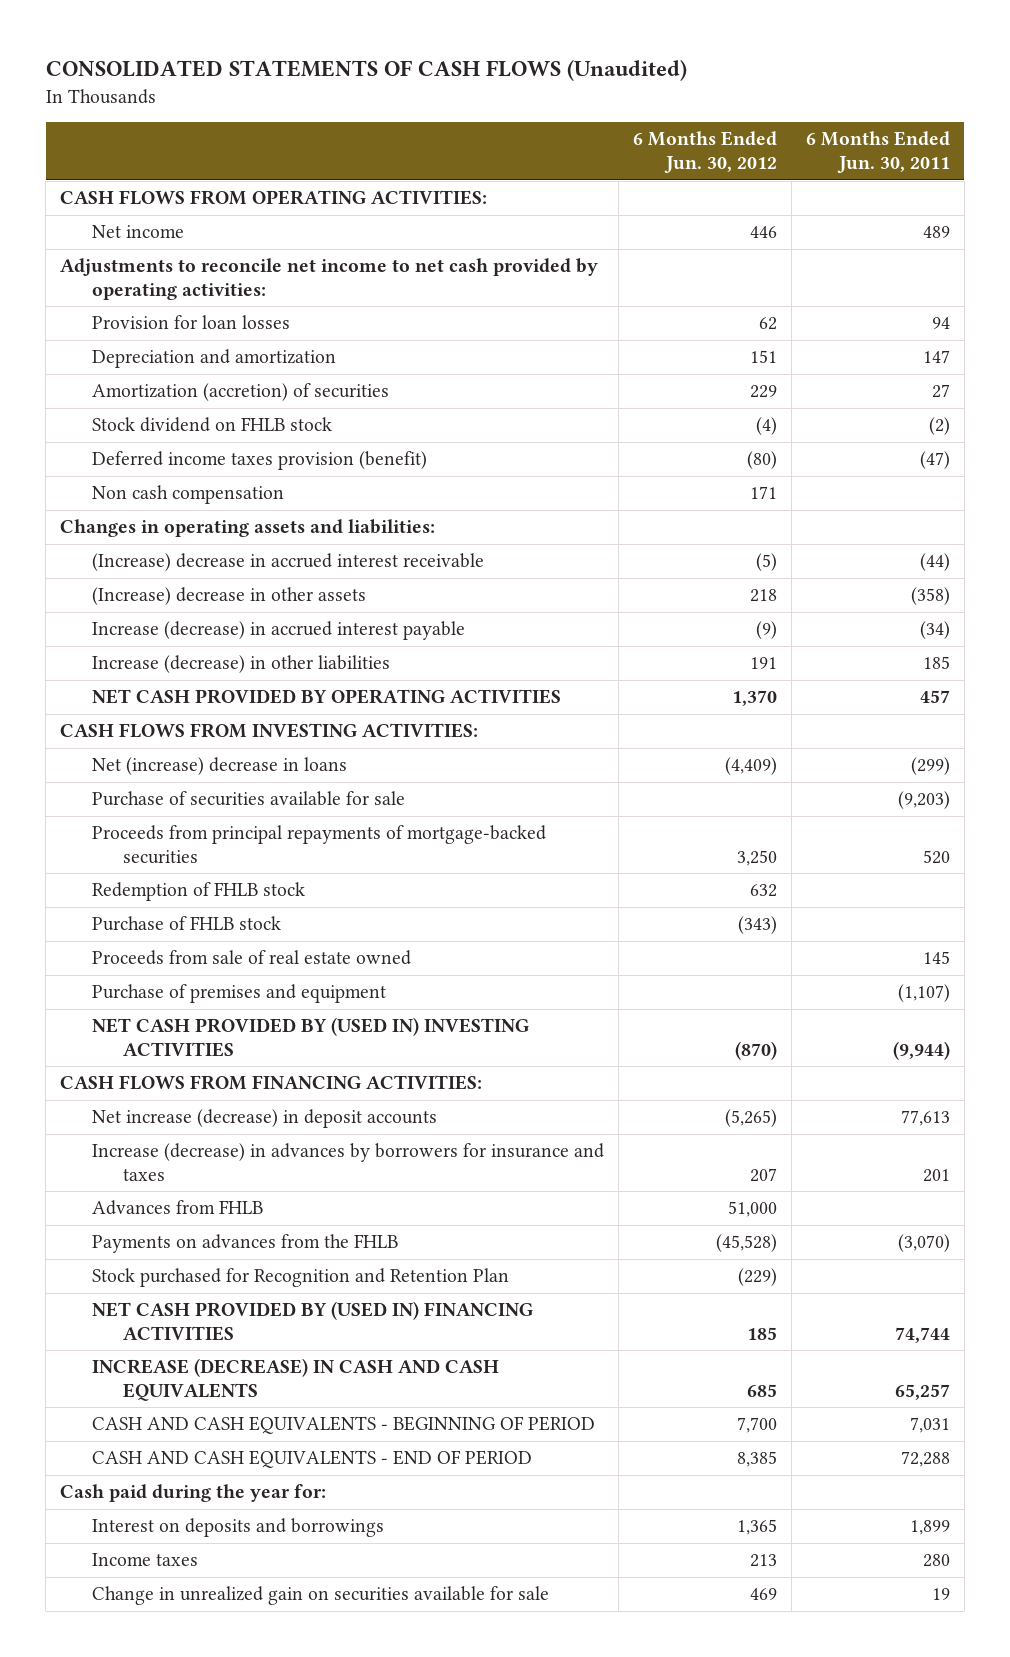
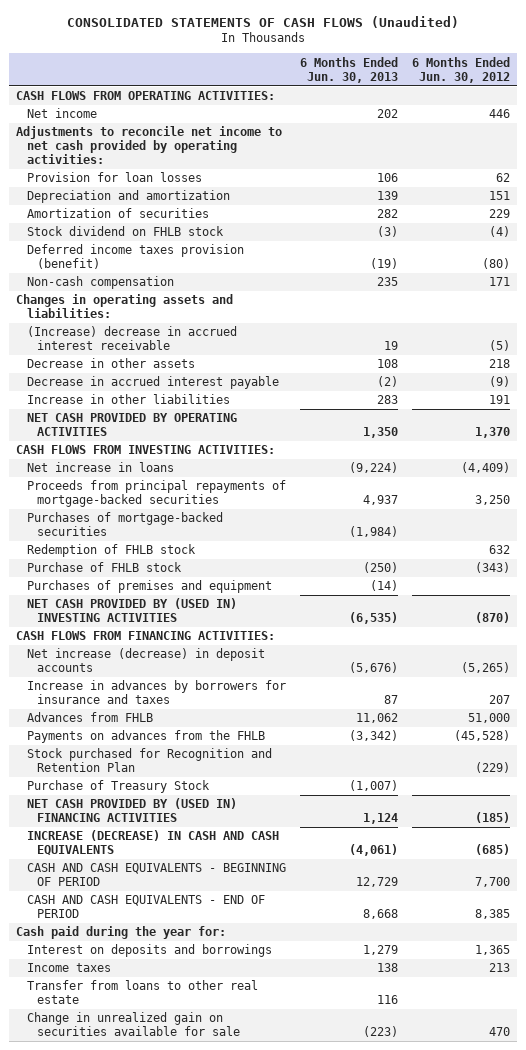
- | 6 Months Ended Jun. 30, 2012 | 6 Months Ended Jun. 30, 2011
+ | 6 Months Ended Jun. 30, 2013 | 6 Months Ended Jun. 30, 2012
- Amortization (accretion) of securities | 229 | 27
+ Amortization of securities | 282 | 229
- Non cash compensation | 171 |
+ Non-cash compensation | 235 | 171
- (Increase) decrease in other assets | 218 | (358)
- Increase (decrease) in accrued interest payable | (9) | (34)
- Increase (decrease) in other liabilities | 191 | 185
+ Decrease in other assets | 108 | 218
+ Decrease in accrued interest payable | (2) | (9)
+ Increase in other liabilities | 283 | 191
- Net (increase) decrease in loans | (4,409) | (299)
- Purchase of securities available for sale | | (9,203)
+ Net increase in loans | (9,224) | (4,409)
+ Purchases of mortgage-backed securities | (1,984) |
- Proceeds from sale of real estate owned | | 145
- Purchase of premises and equipment | | (1,107)
+ Purchases of premises and equipment | (14) |
- Increase (decrease) in advances by borrowers for insurance and taxes | 207 | 201
+ Increase in advances by borrowers for insurance and taxes | 87 | 207
- NET CASH PROVIDED BY (USED IN) FINANCING ACTIVITIES | 185 | 74,744
- INCREASE (DECREASE) IN CASH AND CASH EQUIVALENTS | 685 | 65,257
+ Purchase of Treasury Stock | (1,007) |
+ NET CASH PROVIDED BY (USED IN) FINANCING ACTIVITIES | 1,124 | (185)
+ INCREASE (DECREASE) IN CASH AND CASH EQUIVALENTS | (4,061) | (685)
- Change in unrealized gain on securities available for sale | 469 | 19
+ Transfer from loans to other real estate | 116 |
+ Change in unrealized gain on securities available for sale | (223) | 470

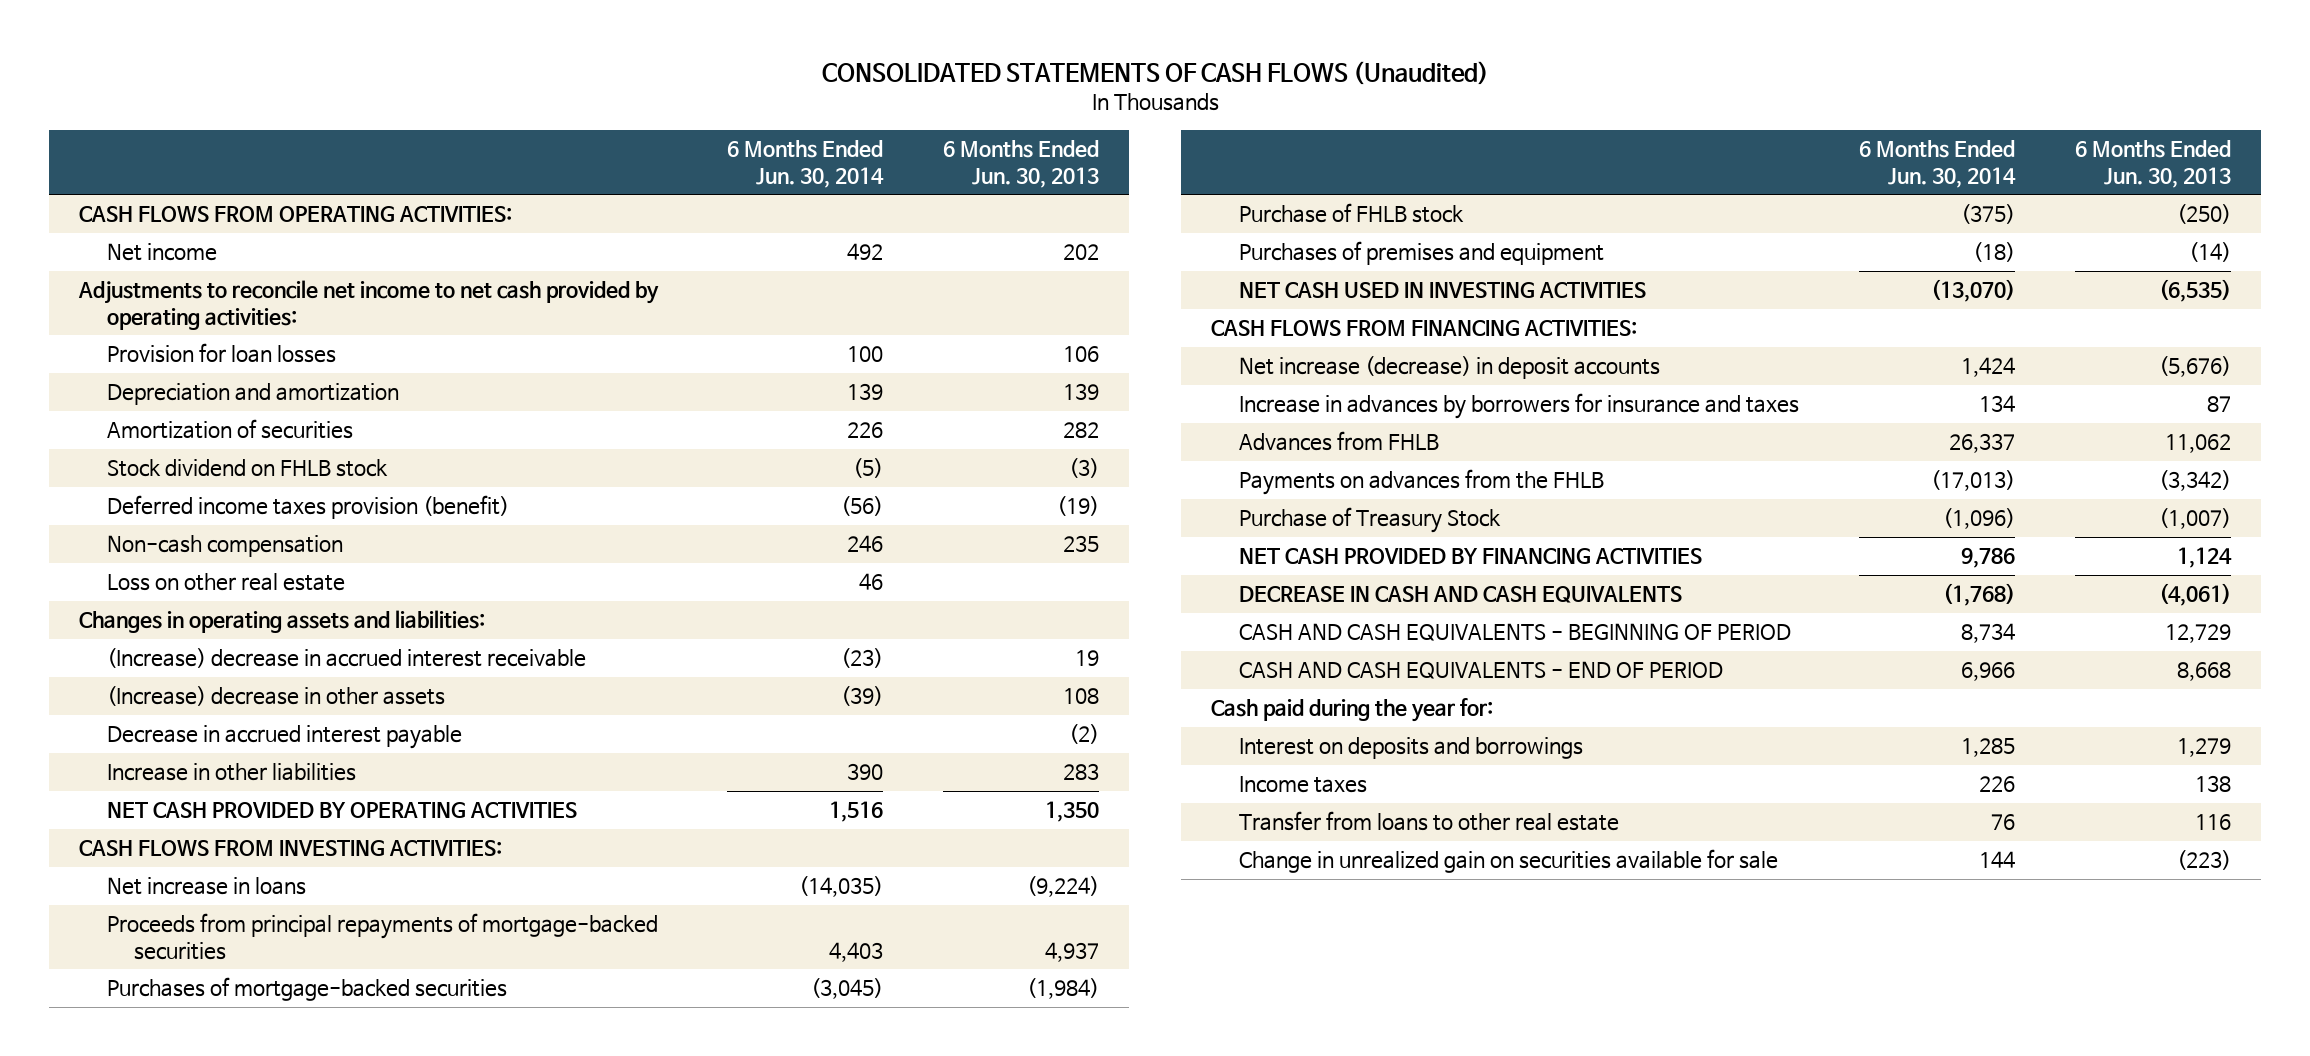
- | 6 Months Ended Jun. 30, 2013 | 6 Months Ended Jun. 30, 2012
+ | 6 Months Ended Jun. 30, 2014 | 6 Months Ended Jun. 30, 2013
+ Loss on other real estate | 46 |
- Decrease in other assets | 108 | 218
+ (Increase) decrease in other assets | (39) | 108
- Redemption of FHLB stock | | 632
- NET CASH PROVIDED BY (USED IN) INVESTING ACTIVITIES | (6,535) | (870)
+ NET CASH USED IN INVESTING ACTIVITIES | (13,070) | (6,535)
- Stock purchased for Recognition and Retention Plan | | (229)
- NET CASH PROVIDED BY (USED IN) FINANCING ACTIVITIES | 1,124 | (185)
- INCREASE (DECREASE) IN CASH AND CASH EQUIVALENTS | (4,061) | (685)
+ NET CASH PROVIDED BY FINANCING ACTIVITIES | 9,786 | 1,124
+ DECREASE IN CASH AND CASH EQUIVALENTS | (1,768) | (4,061)

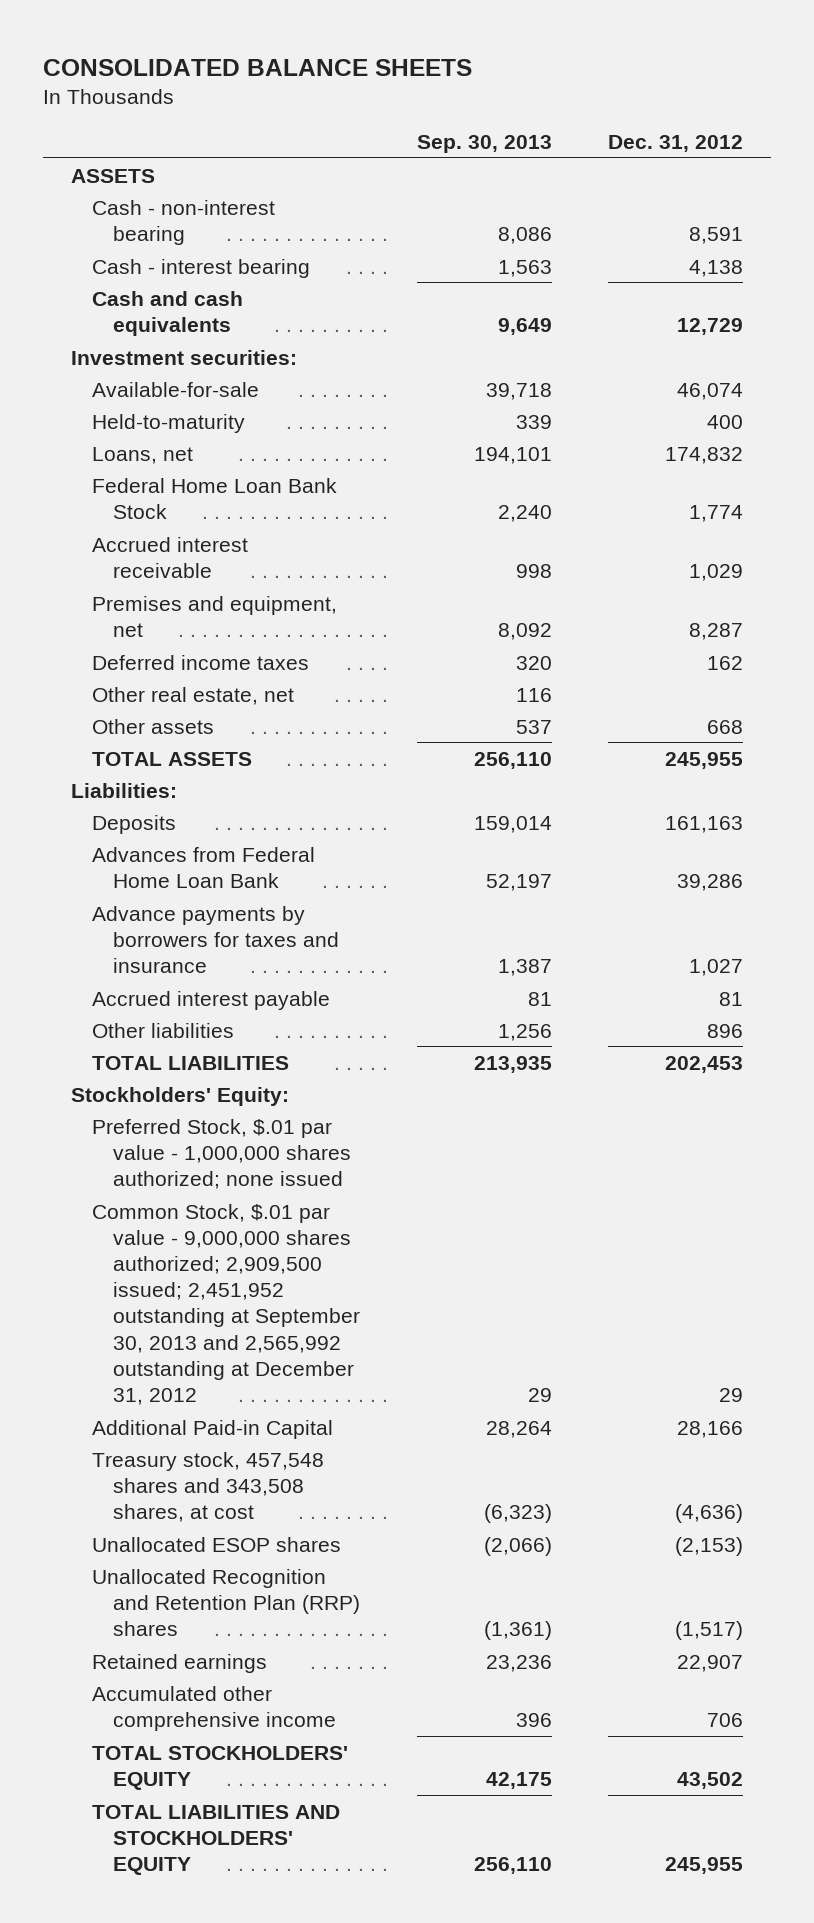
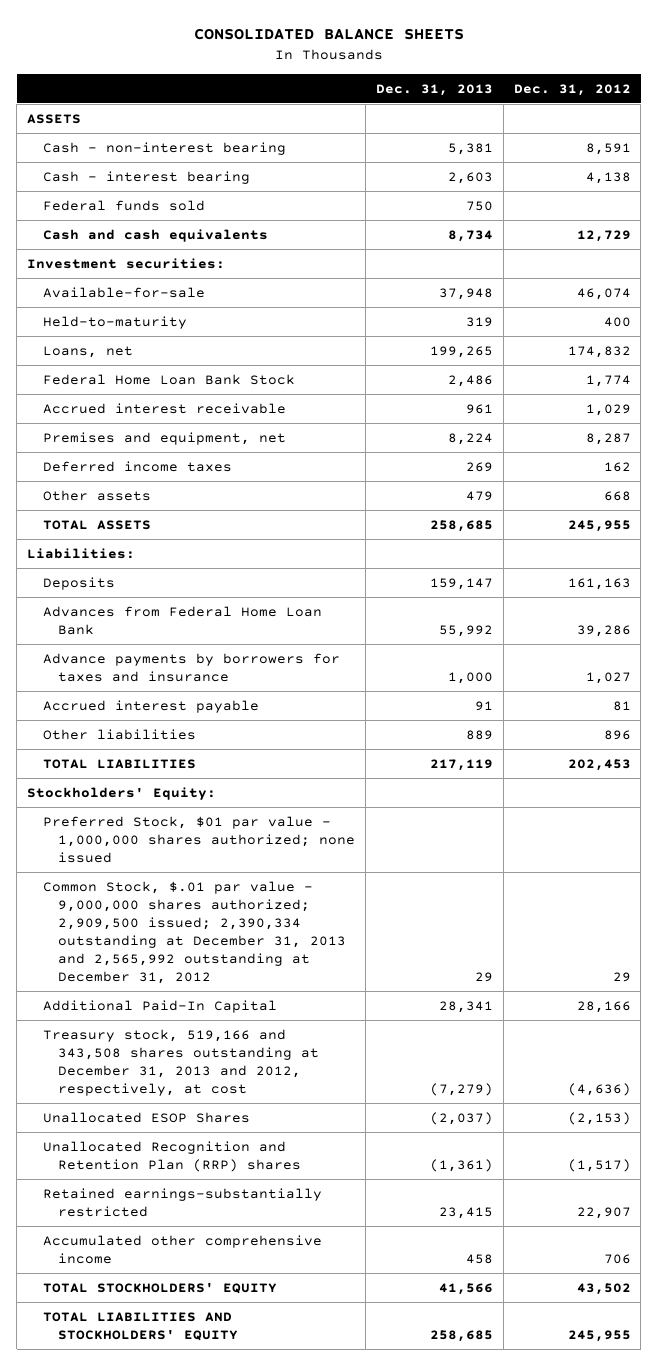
- | Sep. 30, 2013 | Dec. 31, 2012
+ | Dec. 31, 2013 | Dec. 31, 2012
+ Federal funds sold | 750 |
- Other real estate, net | 116 |
- Preferred Stock, $.01 par value - 1,000,000 shares authorized; none issued
- Common Stock, $.01 par value - 9,000,000 shares authorized; 2,909,500 issued; 2,451,952 outstanding at September 30, 2013 and 2,565,992 outstanding at December 31, 2012 | 29 | 29
- Additional Paid-in Capital | 28,264 | 28,166
- Treasury stock, 457,548 shares and 343,508 shares, at cost | (6,323) | (4,636)
- Unallocated ESOP shares | (2,066) | (2,153)
+ Preferred Stock, $01 par value - 1,000,000 shares authorized; none issued
+ Common Stock, $.01 par value - 9,000,000 shares authorized; 2,909,500 issued; 2,390,334 outstanding at December 31, 2013 and 2,565,992 outstanding at December 31, 2012 | 29 | 29
+ Additional Paid-In Capital | 28,341 | 28,166
+ Treasury stock, 519,166 and 343,508 shares outstanding at December 31, 2013 and 2012, respectively, at cost | (7,279) | (4,636)
+ Unallocated ESOP Shares | (2,037) | (2,153)
- Retained earnings | 23,236 | 22,907
+ Retained earnings-substantially restricted | 23,415 | 22,907

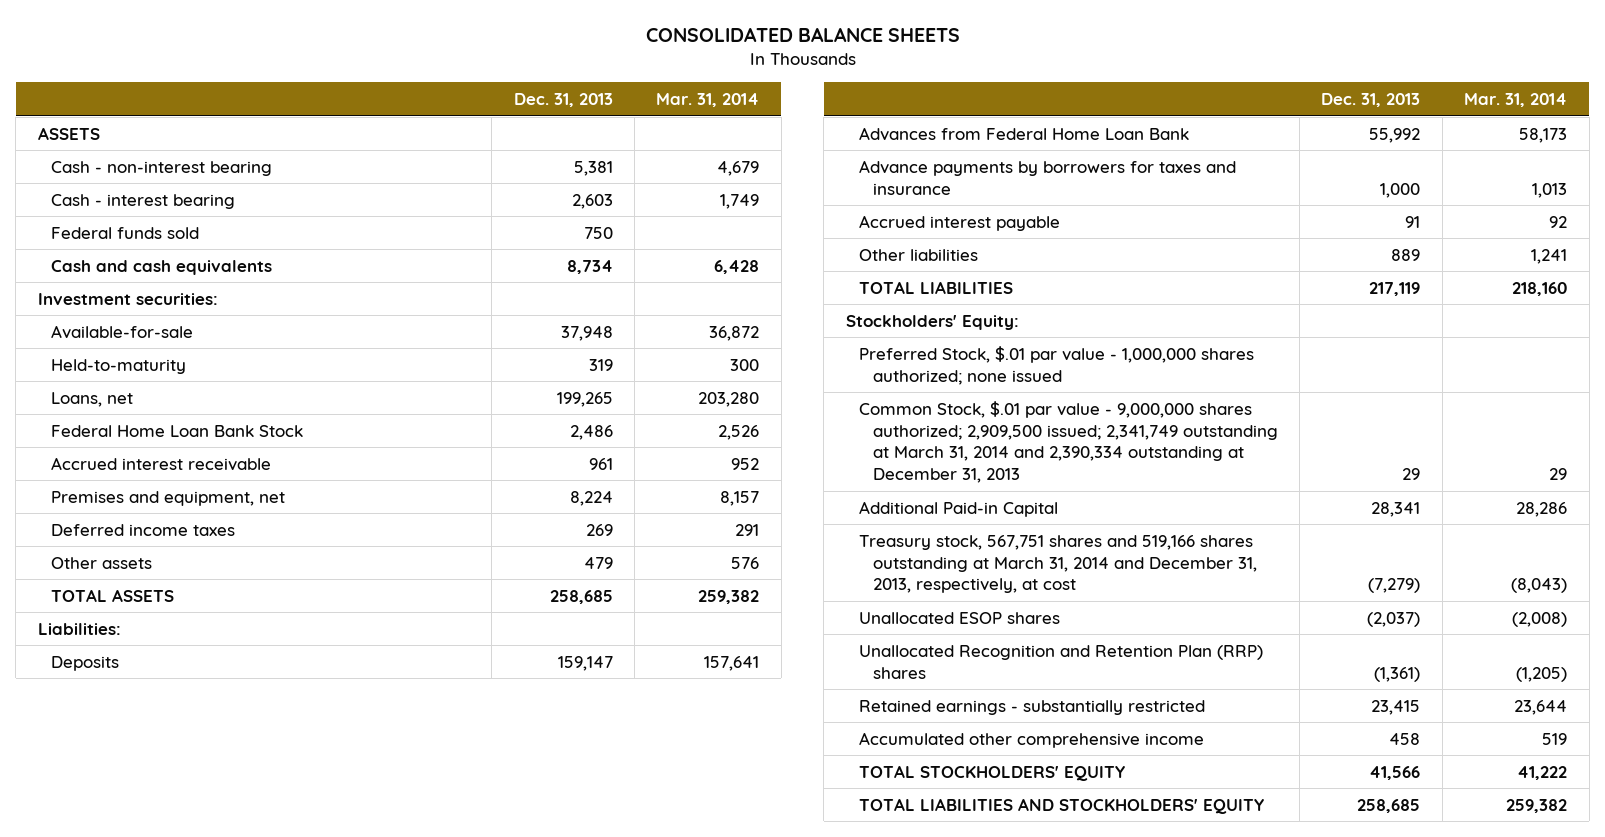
- | Dec. 31, 2013 | Dec. 31, 2012
+ | Dec. 31, 2013 | Mar. 31, 2014
- Preferred Stock, $01 par value - 1,000,000 shares authorized; none issued
- Common Stock, $.01 par value - 9,000,000 shares authorized; 2,909,500 issued; 2,390,334 outstanding at December 31, 2013 and 2,565,992 outstanding at December 31, 2012 | 29 | 29
- Additional Paid-In Capital | 28,341 | 28,166
- Treasury stock, 519,166 and 343,508 shares outstanding at December 31, 2013 and 2012, respectively, at cost | (7,279) | (4,636)
- Unallocated ESOP Shares | (2,037) | (2,153)
+ Preferred Stock, $.01 par value - 1,000,000 shares authorized; none issued
+ Common Stock, $.01 par value - 9,000,000 shares authorized; 2,909,500 issued; 2,341,749 outstanding at March 31, 2014 and 2,390,334 outstanding at December 31, 2013 | 29 | 29
+ Additional Paid-in Capital | 28,341 | 28,286
+ Treasury stock, 567,751 shares and 519,166 shares outstanding at March 31, 2014 and December 31, 2013, respectively, at cost | (7,279) | (8,043)
+ Unallocated ESOP shares | (2,037) | (2,008)
- Retained earnings-substantially restricted | 23,415 | 22,907
+ Retained earnings - substantially restricted | 23,415 | 23,644

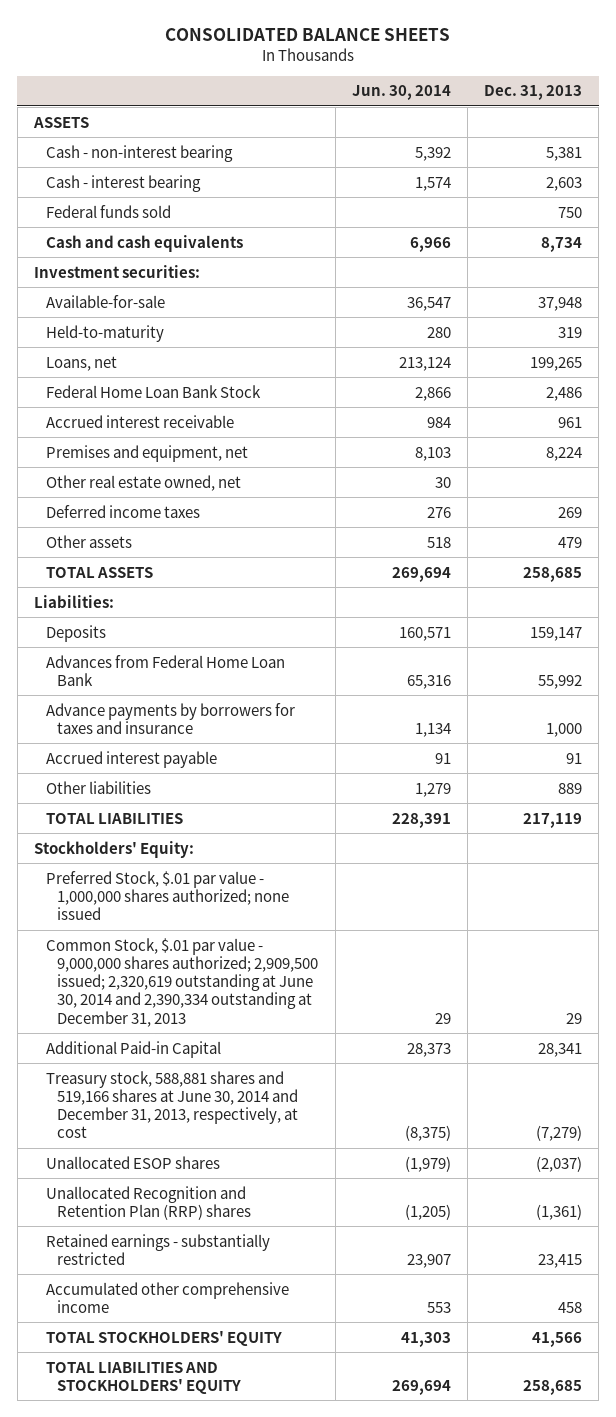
- | Dec. 31, 2013 | Mar. 31, 2014
+ | Jun. 30, 2014 | Dec. 31, 2013
+ Other real estate owned, net | 30 |
- Common Stock, $.01 par value - 9,000,000 shares authorized; 2,909,500 issued; 2,341,749 outstanding at March 31, 2014 and 2,390,334 outstanding at December 31, 2013 | 29 | 29
+ Common Stock, $.01 par value - 9,000,000 shares authorized; 2,909,500 issued; 2,320,619 outstanding at June 30, 2014 and 2,390,334 outstanding at December 31, 2013 | 29 | 29
- Treasury stock, 567,751 shares and 519,166 shares outstanding at March 31, 2014 and December 31, 2013, respectively, at cost | (7,279) | (8,043)
+ Treasury stock, 588,881 shares and 519,166 shares at June 30, 2014 and December 31, 2013, respectively, at cost | (8,375) | (7,279)

